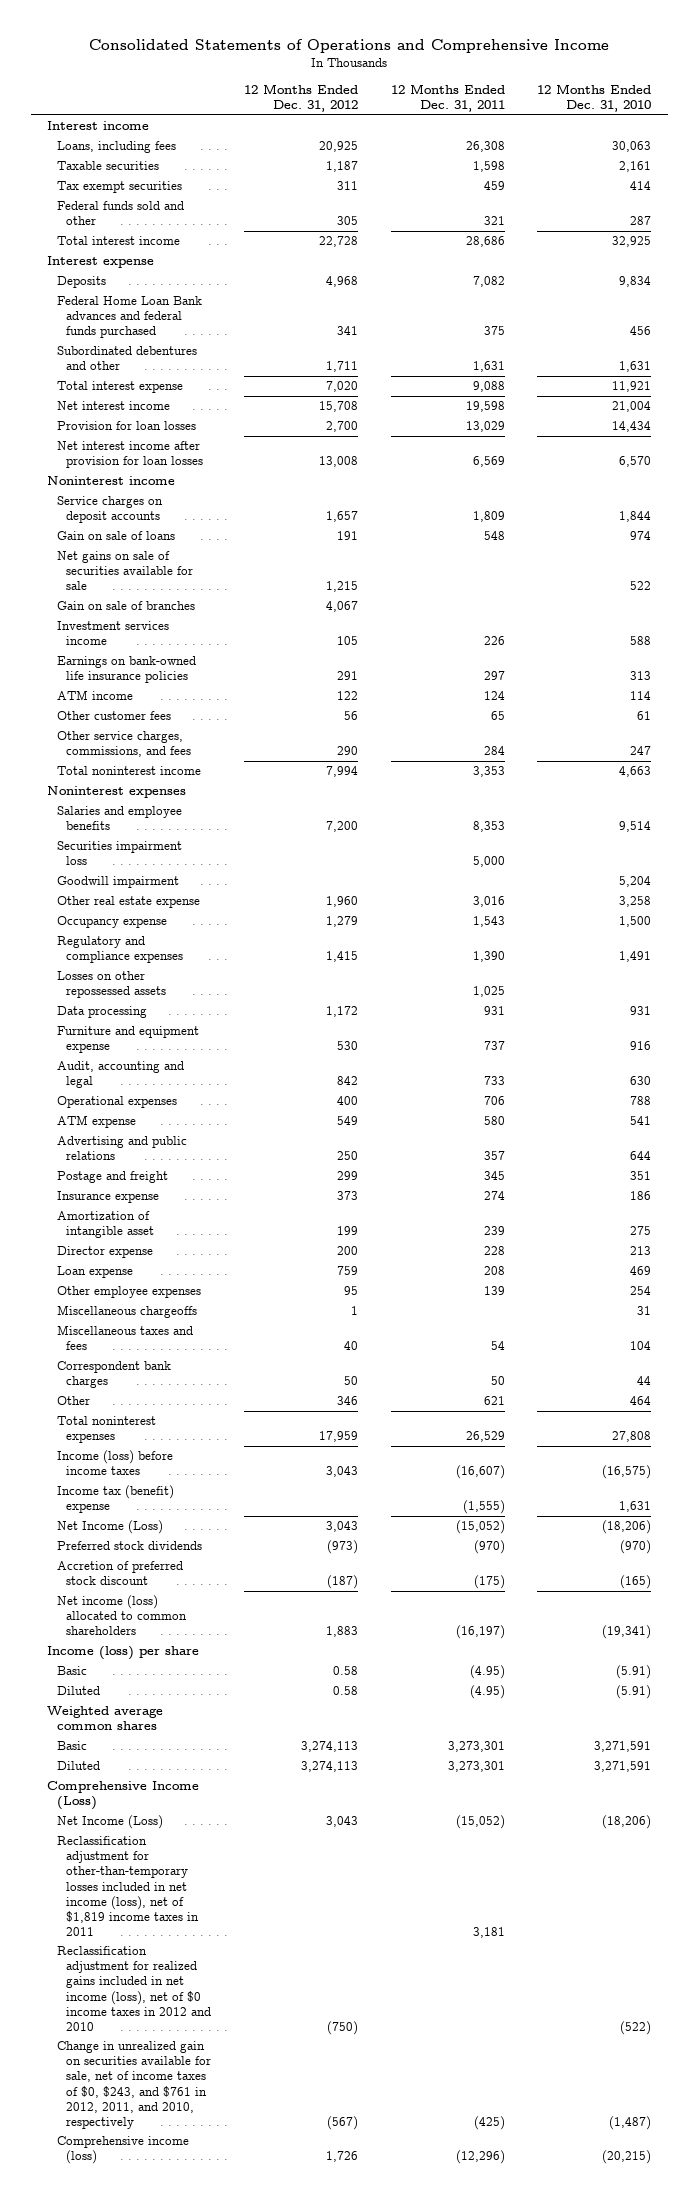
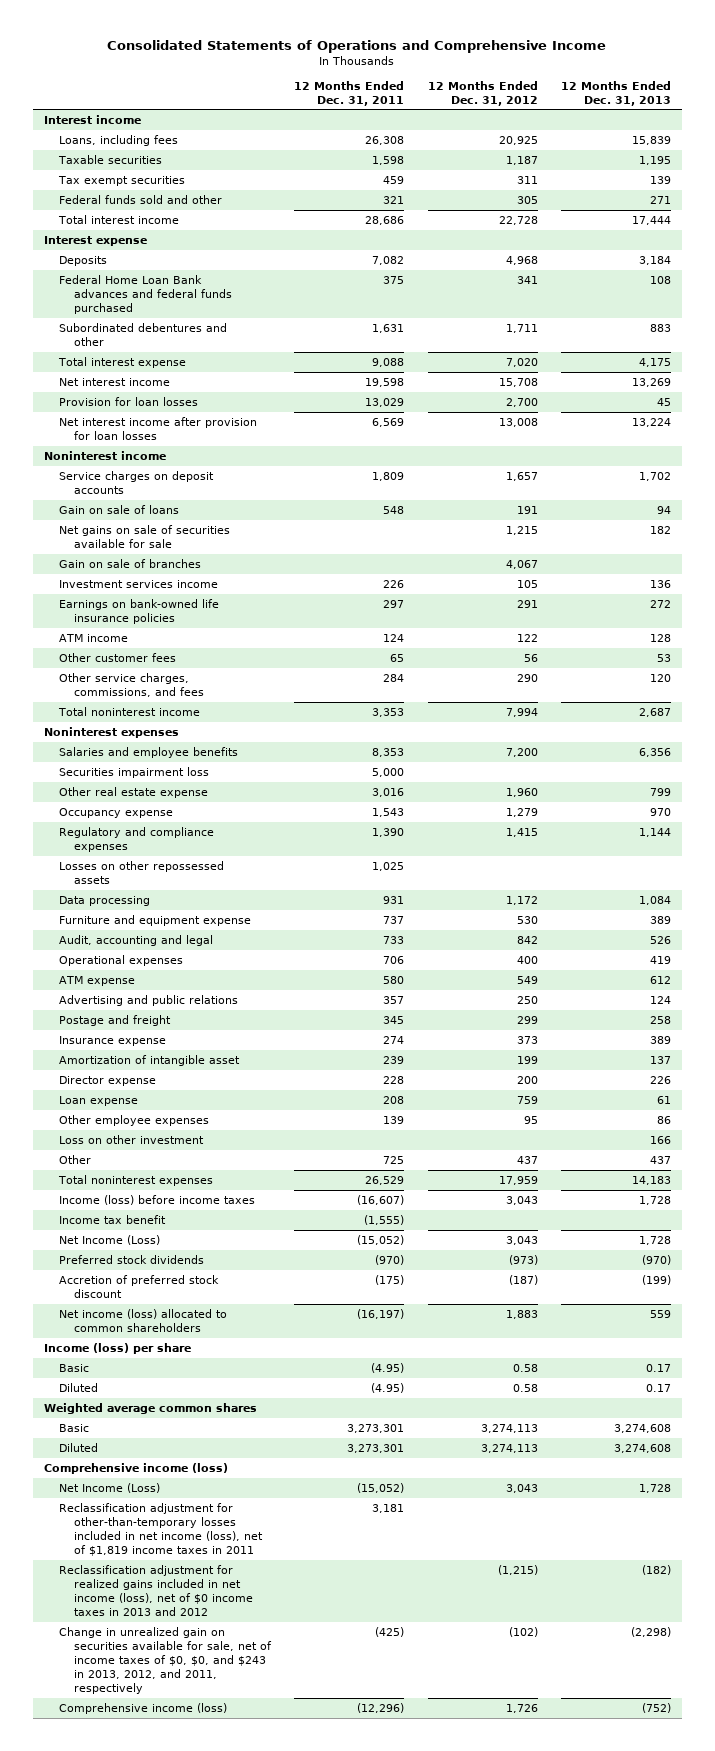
- | 12 Months Ended Dec. 31, 2012 | 12 Months Ended Dec. 31, 2011 | 12 Months Ended Dec. 31, 2010
+ | 12 Months Ended Dec. 31, 2011 | 12 Months Ended Dec. 31, 2012 | 12 Months Ended Dec. 31, 2013
- Goodwill impairment | | | 5,204
- Miscellaneous chargeoffs | 1 | | 31
- Miscellaneous taxes and fees | 40 | 54 | 104
- Correspondent bank charges | 50 | 50 | 44
- Other | 346 | 621 | 464
+ Loss on other investment | | | 166
+ Other | 725 | 437 | 437
- Income tax (benefit) expense | | (1,555) | 1,631
+ Income tax benefit | (1,555) | |
- Comprehensive Income (Loss)
+ Comprehensive income (loss)
- Reclassification adjustment for realized gains included in net income (loss), net of $0 income taxes in 2012 and 2010 | (750) | | (522)
- Change in unrealized gain on securities available for sale, net of income taxes of $0, $243, and $761 in 2012, 2011, and 2010, respectively | (567) | (425) | (1,487)
+ Reclassification adjustment for realized gains included in net income (loss), net of $0 income taxes in 2013 and 2012 | | (1,215) | (182)
+ Change in unrealized gain on securities available for sale, net of income taxes of $0, $0, and $243 in 2013, 2012, and 2011, respectively | (425) | (102) | (2,298)

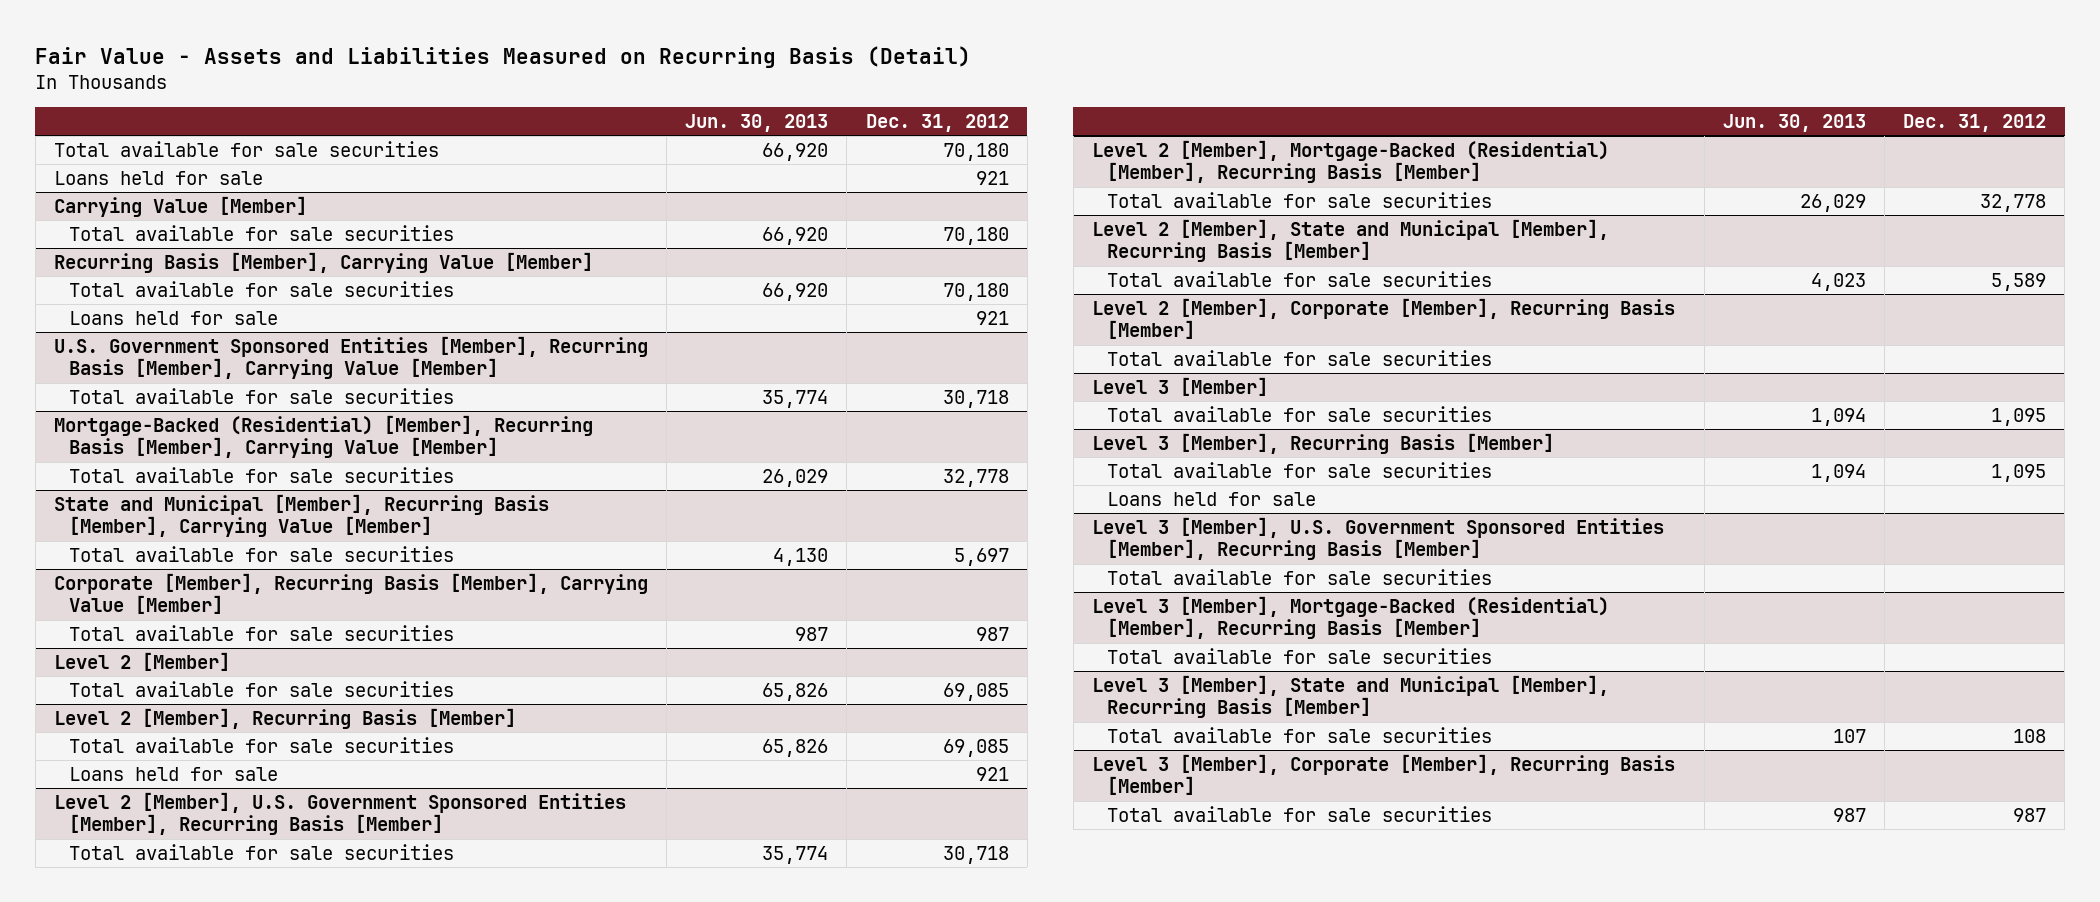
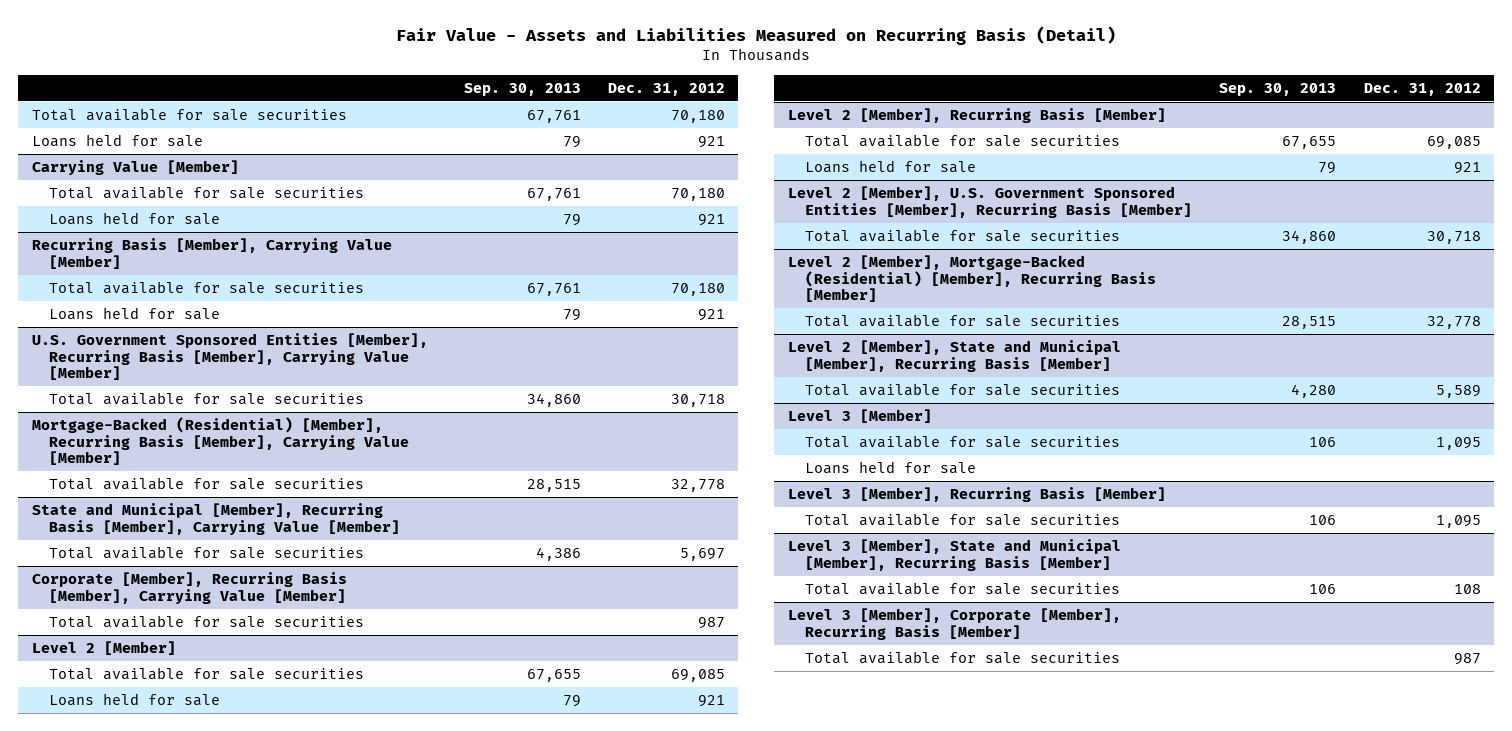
- | Jun. 30, 2013 | Dec. 31, 2012
+ | Sep. 30, 2013 | Dec. 31, 2012
@ Carrying Value [Member]
+ Loans held for sale | 79 | 921
@ Level 2 [Member]
+ Loans held for sale | 79 | 921
- Level 2 [Member], Corporate [Member], Recurring Basis [Member]
- Total available for sale securities
@ Level 3 [Member]
+ Loans held for sale
@ Level 3 [Member], Recurring Basis [Member]
- Loans held for sale
- Level 3 [Member], U.S. Government Sponsored Entities [Member], Recurring Basis [Member]
- Total available for sale securities
- Level 3 [Member], Mortgage-Backed (Residential) [Member], Recurring Basis [Member]
- Total available for sale securities

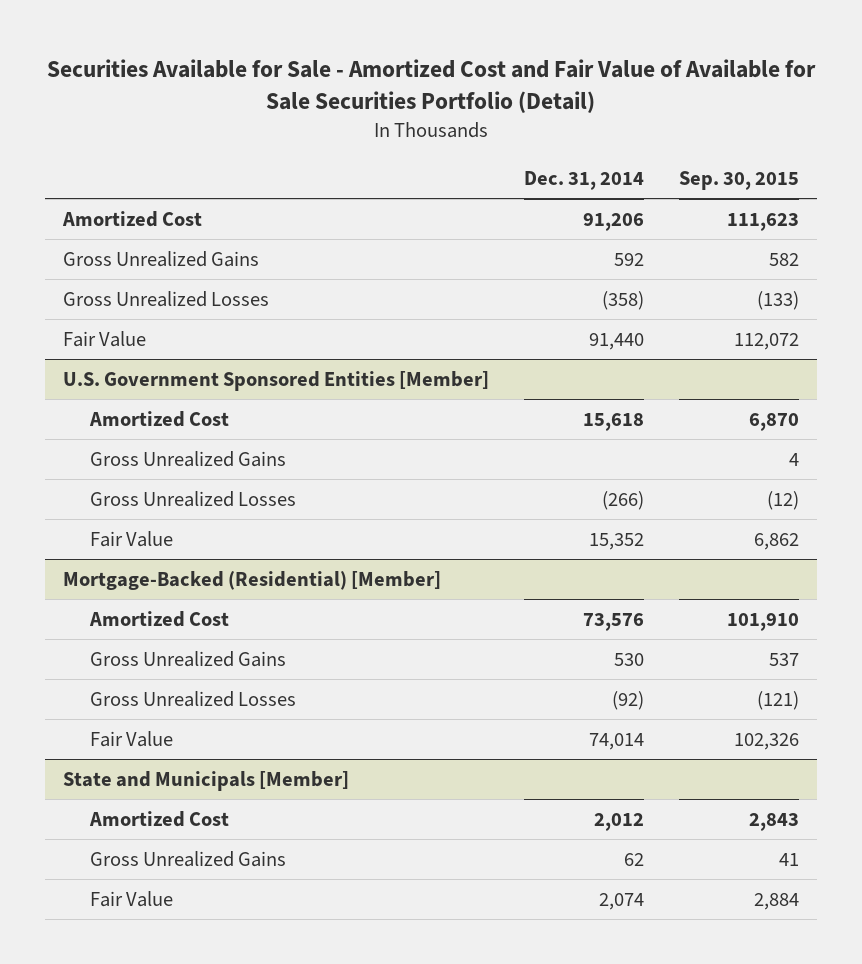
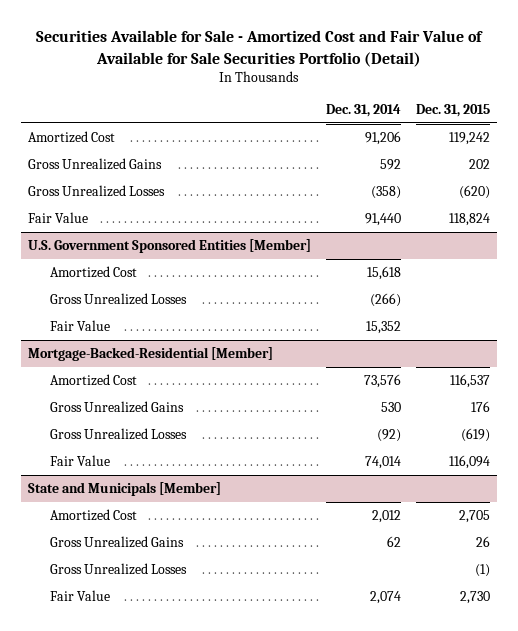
- | Dec. 31, 2014 | Sep. 30, 2015
+ | Dec. 31, 2014 | Dec. 31, 2015
@ U.S. Government Sponsored Entities [Member]
- Gross Unrealized Gains | | 4
- Mortgage-Backed (Residential) [Member]
+ Mortgage-Backed-Residential [Member]
@ State and Municipals [Member]
+ Gross Unrealized Losses | | (1)

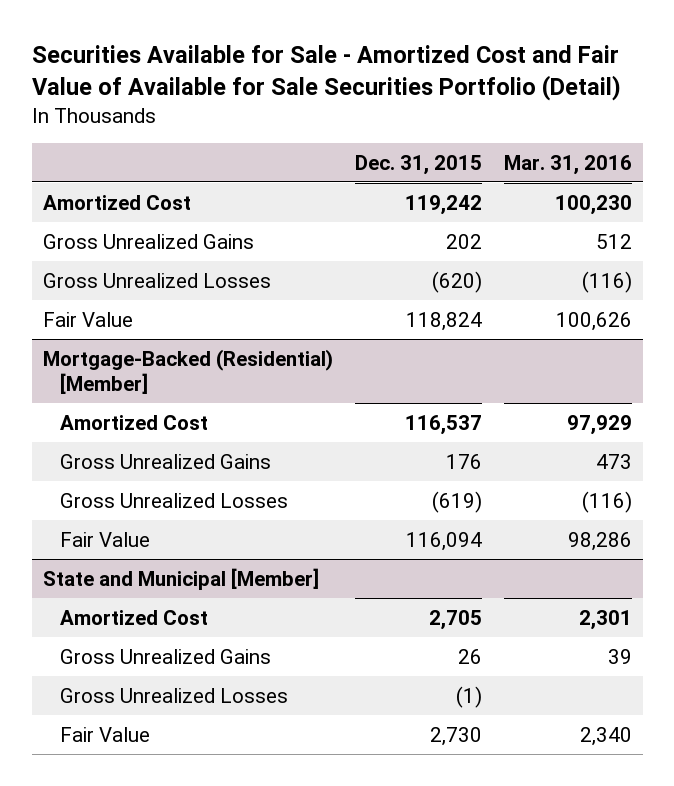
- | Dec. 31, 2014 | Dec. 31, 2015
+ | Dec. 31, 2015 | Mar. 31, 2016
- U.S. Government Sponsored Entities [Member]
- Amortized Cost | 15,618 |
- Gross Unrealized Losses | (266) |
- Fair Value | 15,352 |
- Mortgage-Backed-Residential [Member]
+ Mortgage-Backed (Residential) [Member]
- State and Municipals [Member]
+ State and Municipal [Member]

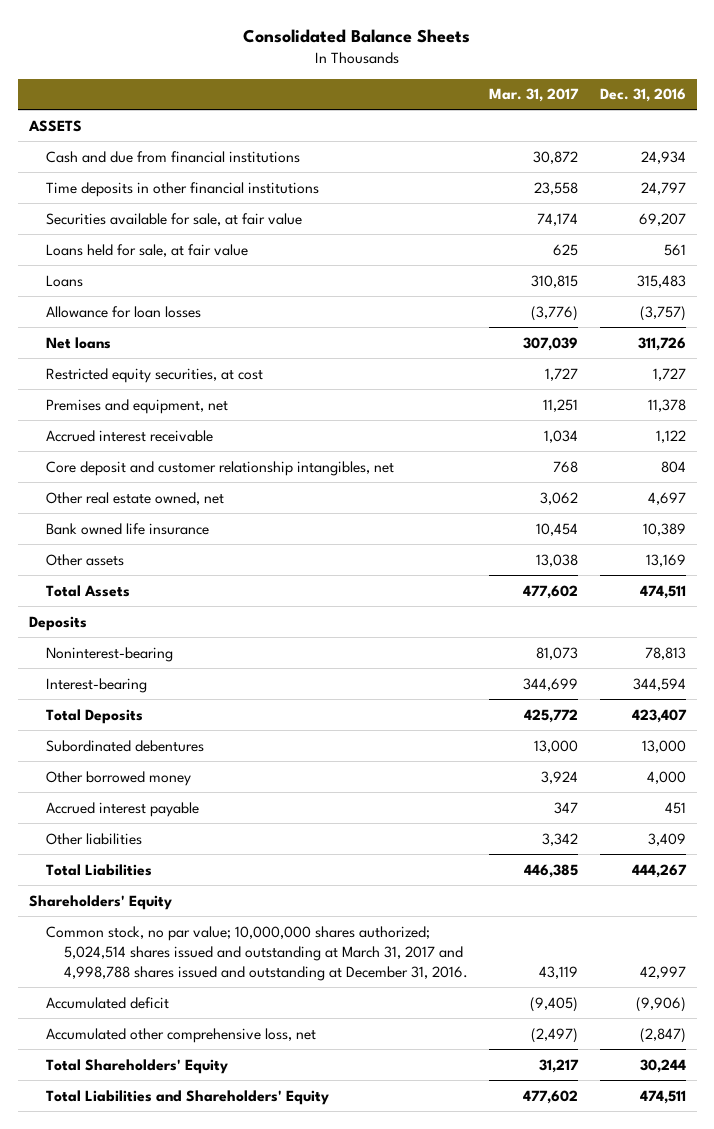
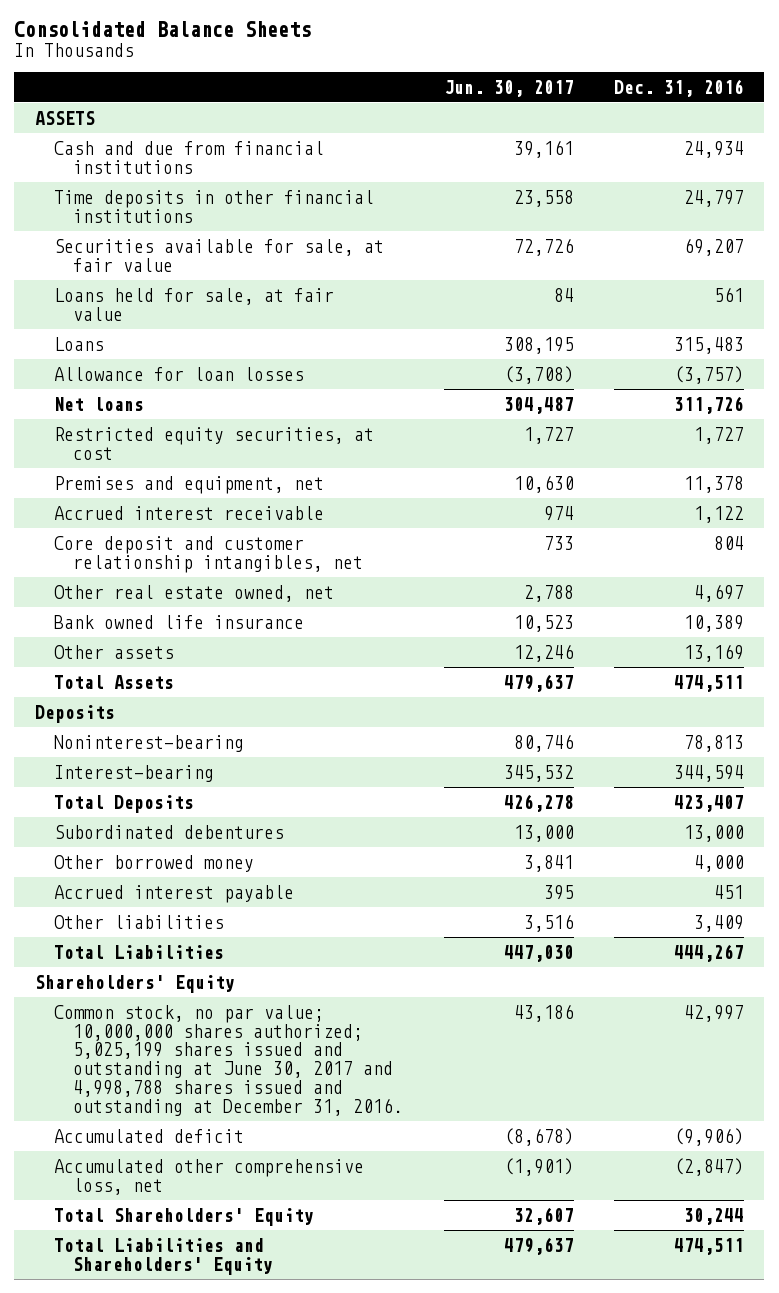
- | Mar. 31, 2017 | Dec. 31, 2016
+ | Jun. 30, 2017 | Dec. 31, 2016
- Common stock, no par value; 10,000,000 shares authorized; 5,024,514 shares issued and outstanding at March 31, 2017 and 4,998,788 shares issued and outstanding at December 31, 2016. | 43,119 | 42,997
+ Common stock, no par value; 10,000,000 shares authorized; 5,025,199 shares issued and outstanding at June 30, 2017 and 4,998,788 shares issued and outstanding at December 31, 2016. | 43,186 | 42,997

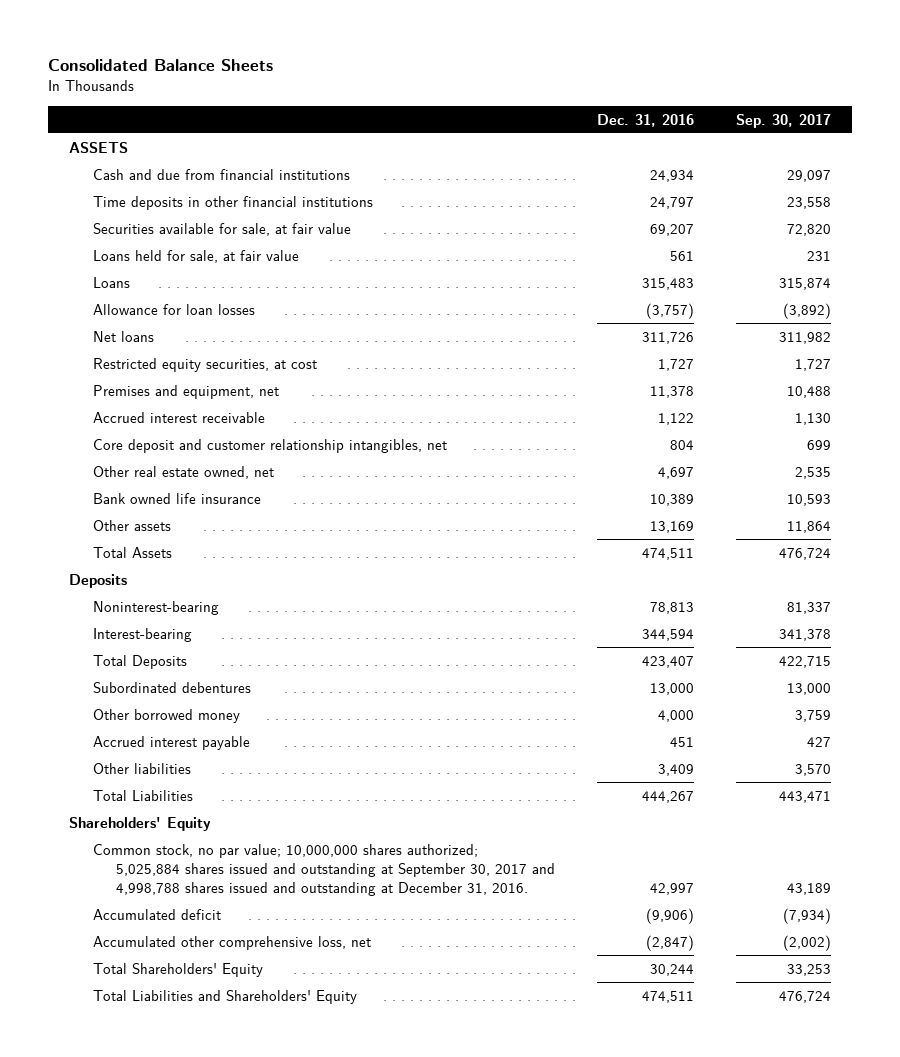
- | Jun. 30, 2017 | Dec. 31, 2016
+ | Dec. 31, 2016 | Sep. 30, 2017
- Common stock, no par value; 10,000,000 shares authorized; 5,025,199 shares issued and outstanding at June 30, 2017 and 4,998,788 shares issued and outstanding at December 31, 2016. | 43,186 | 42,997
+ Common stock, no par value; 10,000,000 shares authorized; 5,025,884 shares issued and outstanding at September 30, 2017 and 4,998,788 shares issued and outstanding at December 31, 2016. | 42,997 | 43,189

